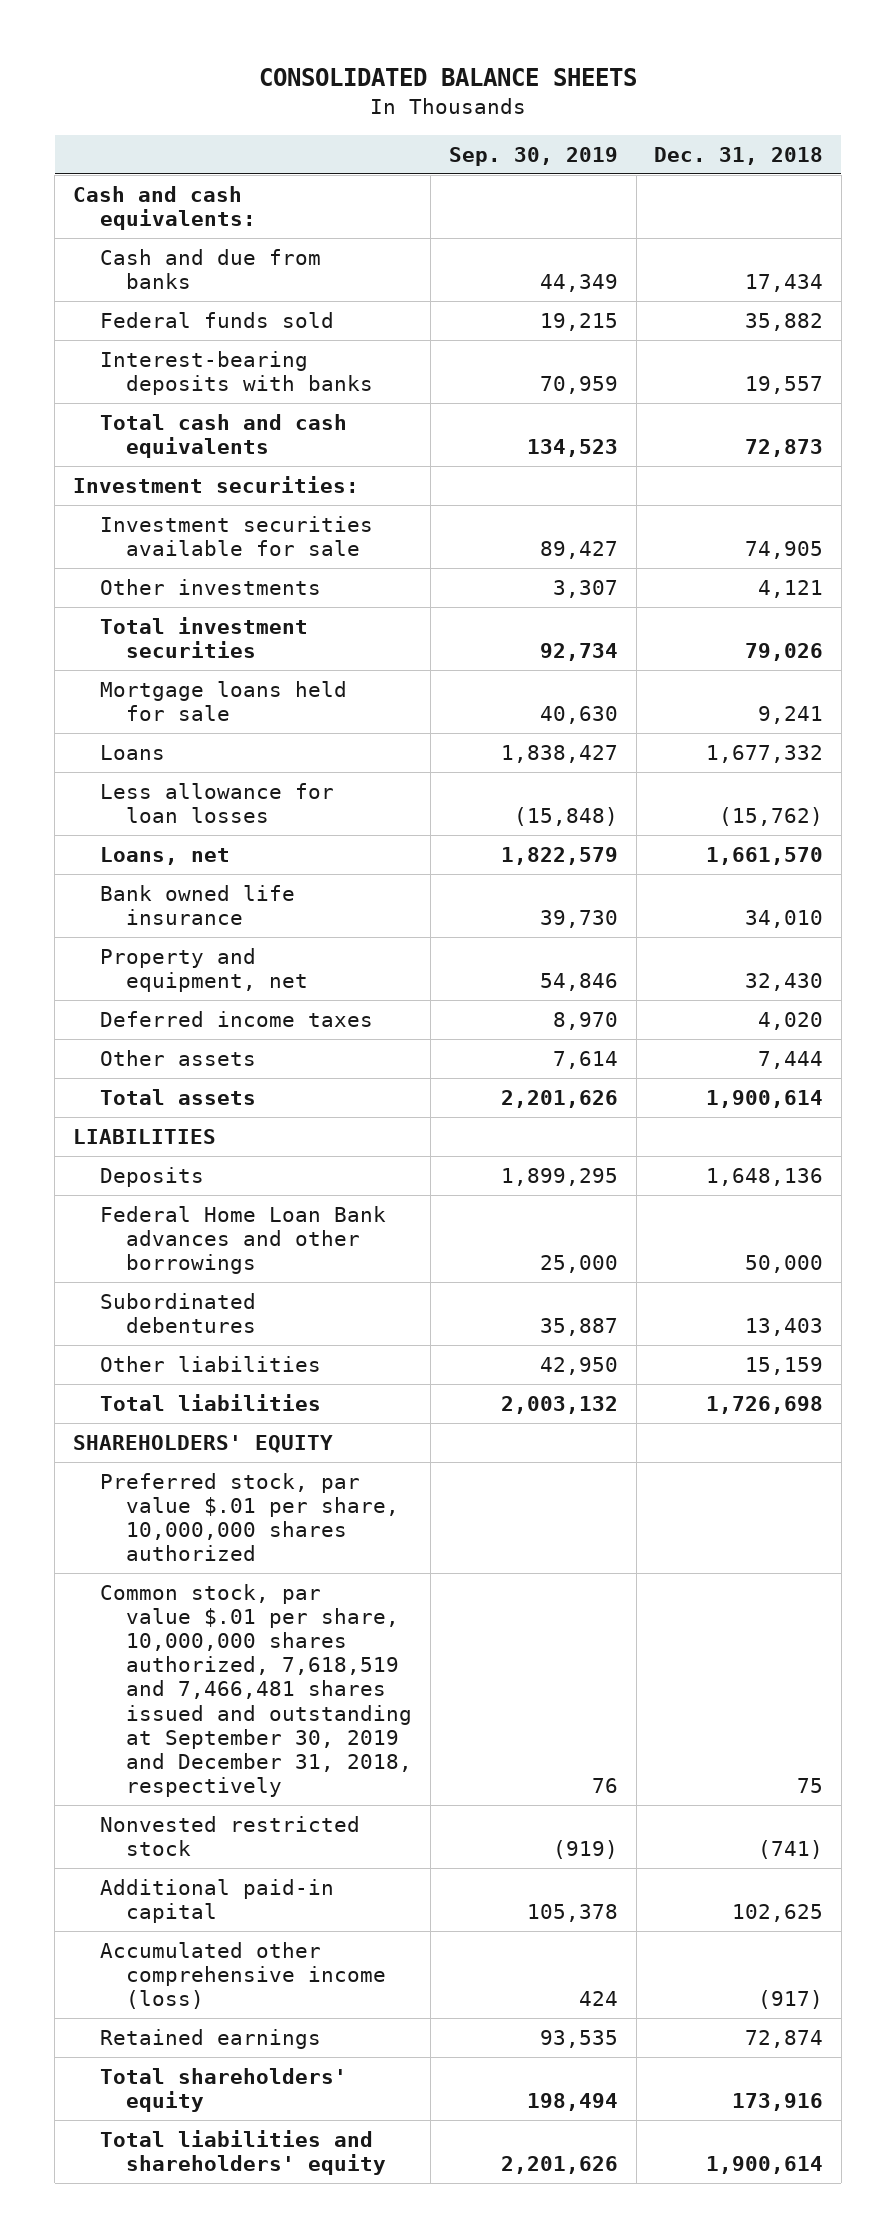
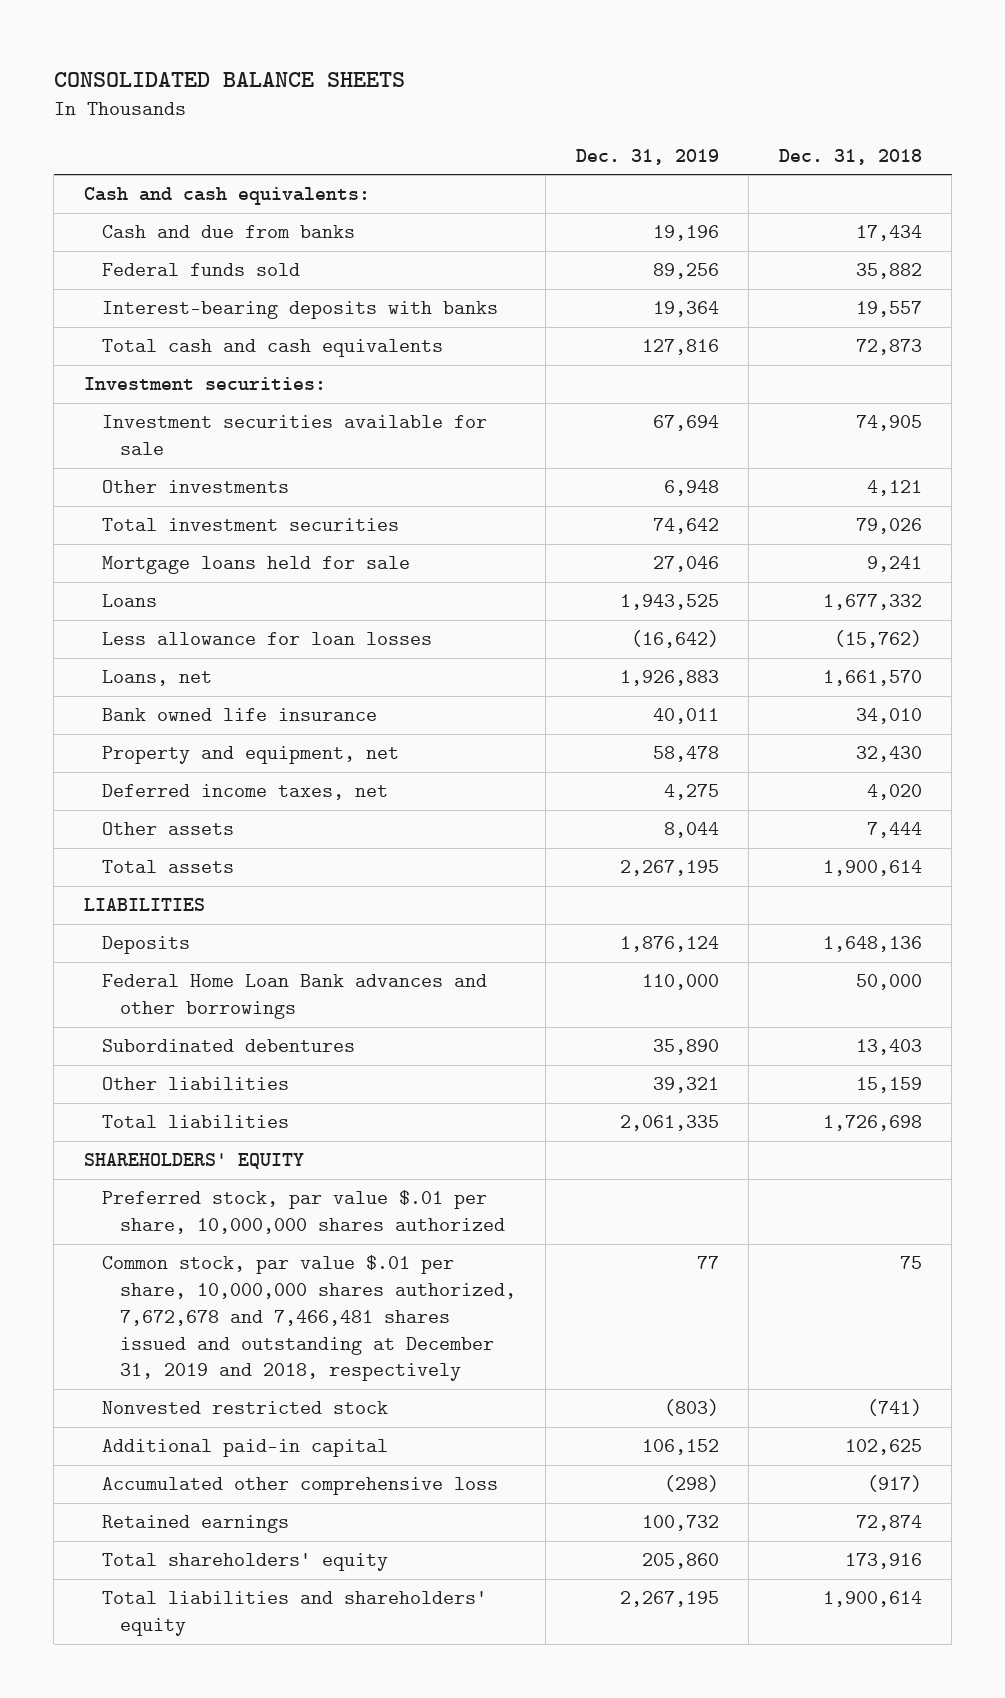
- | Sep. 30, 2019 | Dec. 31, 2018
+ | Dec. 31, 2019 | Dec. 31, 2018
- Deferred income taxes | 8,970 | 4,020
+ Deferred income taxes, net | 4,275 | 4,020
- Common stock, par value $.01 per share, 10,000,000 shares authorized, 7,618,519 and 7,466,481 shares issued and outstanding at September 30, 2019 and December 31, 2018, respectively | 76 | 75
+ Common stock, par value $.01 per share, 10,000,000 shares authorized, 7,672,678 and 7,466,481 shares issued and outstanding at December 31, 2019 and 2018, respectively | 77 | 75
- Accumulated other comprehensive income (loss) | 424 | (917)
+ Accumulated other comprehensive loss | (298) | (917)

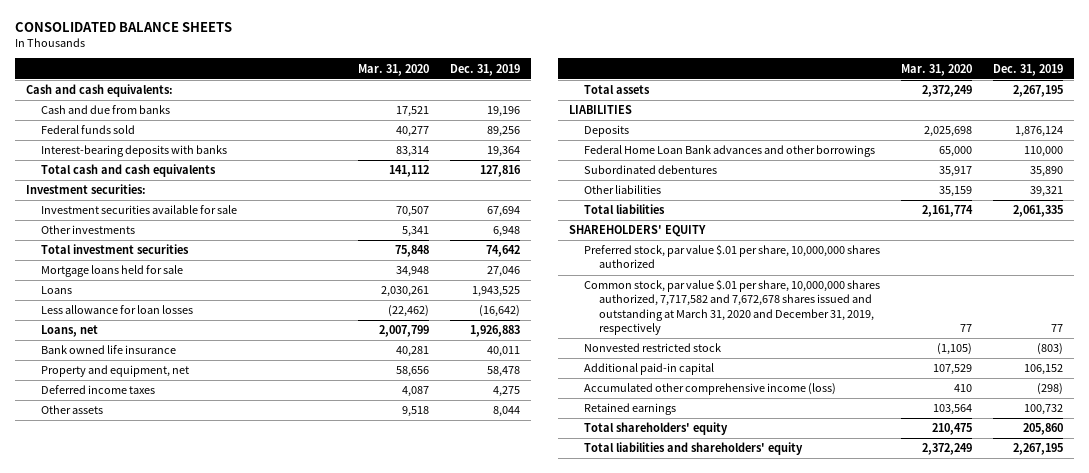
- | Dec. 31, 2019 | Dec. 31, 2018
+ | Mar. 31, 2020 | Dec. 31, 2019
- Deferred income taxes, net | 4,275 | 4,020
+ Deferred income taxes | 4,087 | 4,275
- Common stock, par value $.01 per share, 10,000,000 shares authorized, 7,672,678 and 7,466,481 shares issued and outstanding at December 31, 2019 and 2018, respectively | 77 | 75
+ Common stock, par value $.01 per share, 10,000,000 shares authorized, 7,717,582 and 7,672,678 shares issued and outstanding at March 31, 2020 and December 31, 2019, respectively | 77 | 77
- Accumulated other comprehensive loss | (298) | (917)
+ Accumulated other comprehensive income (loss) | 410 | (298)

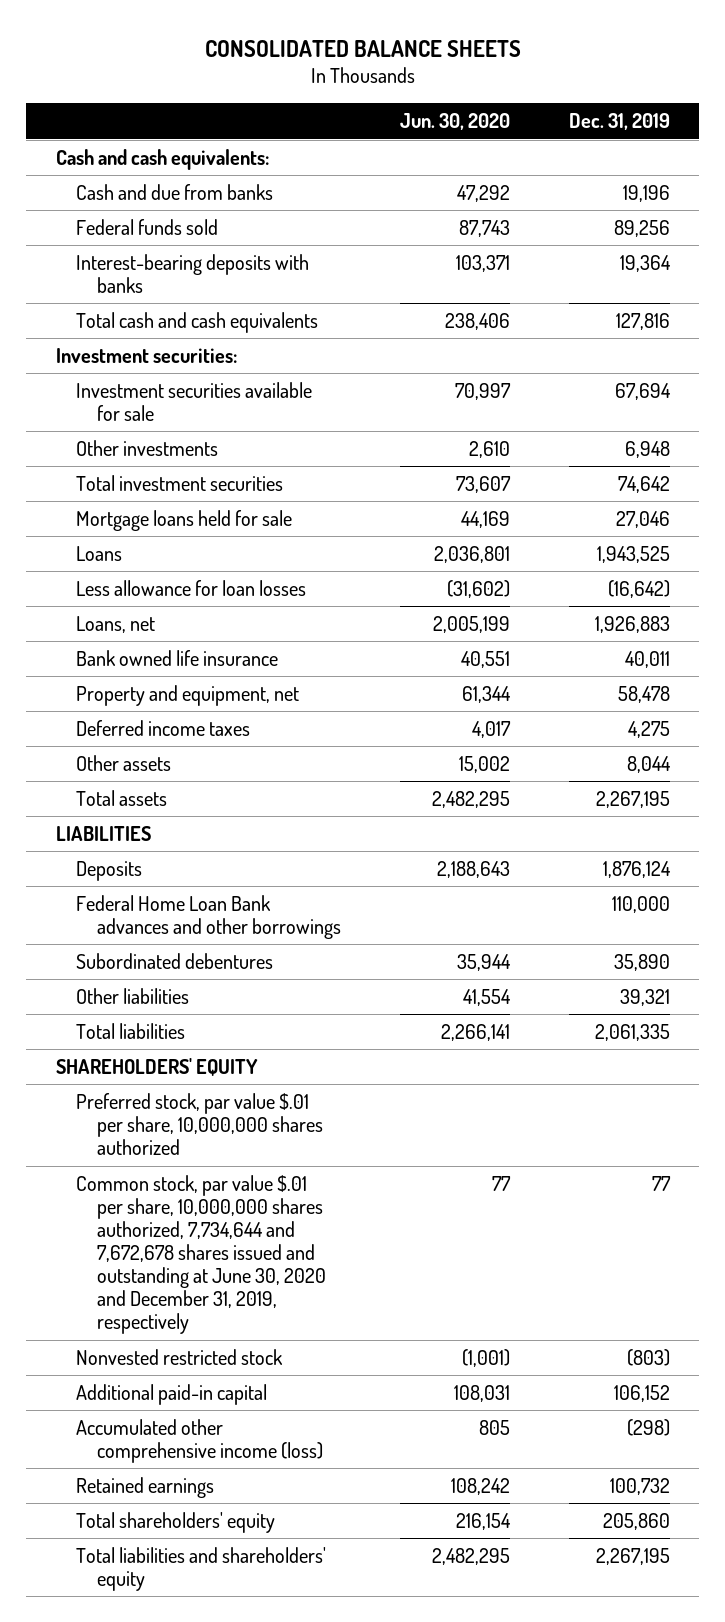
- | Mar. 31, 2020 | Dec. 31, 2019
+ | Jun. 30, 2020 | Dec. 31, 2019
- Common stock, par value $.01 per share, 10,000,000 shares authorized, 7,717,582 and 7,672,678 shares issued and outstanding at March 31, 2020 and December 31, 2019, respectively | 77 | 77
+ Common stock, par value $.01 per share, 10,000,000 shares authorized, 7,734,644 and 7,672,678 shares issued and outstanding at June 30, 2020 and December 31, 2019, respectively | 77 | 77

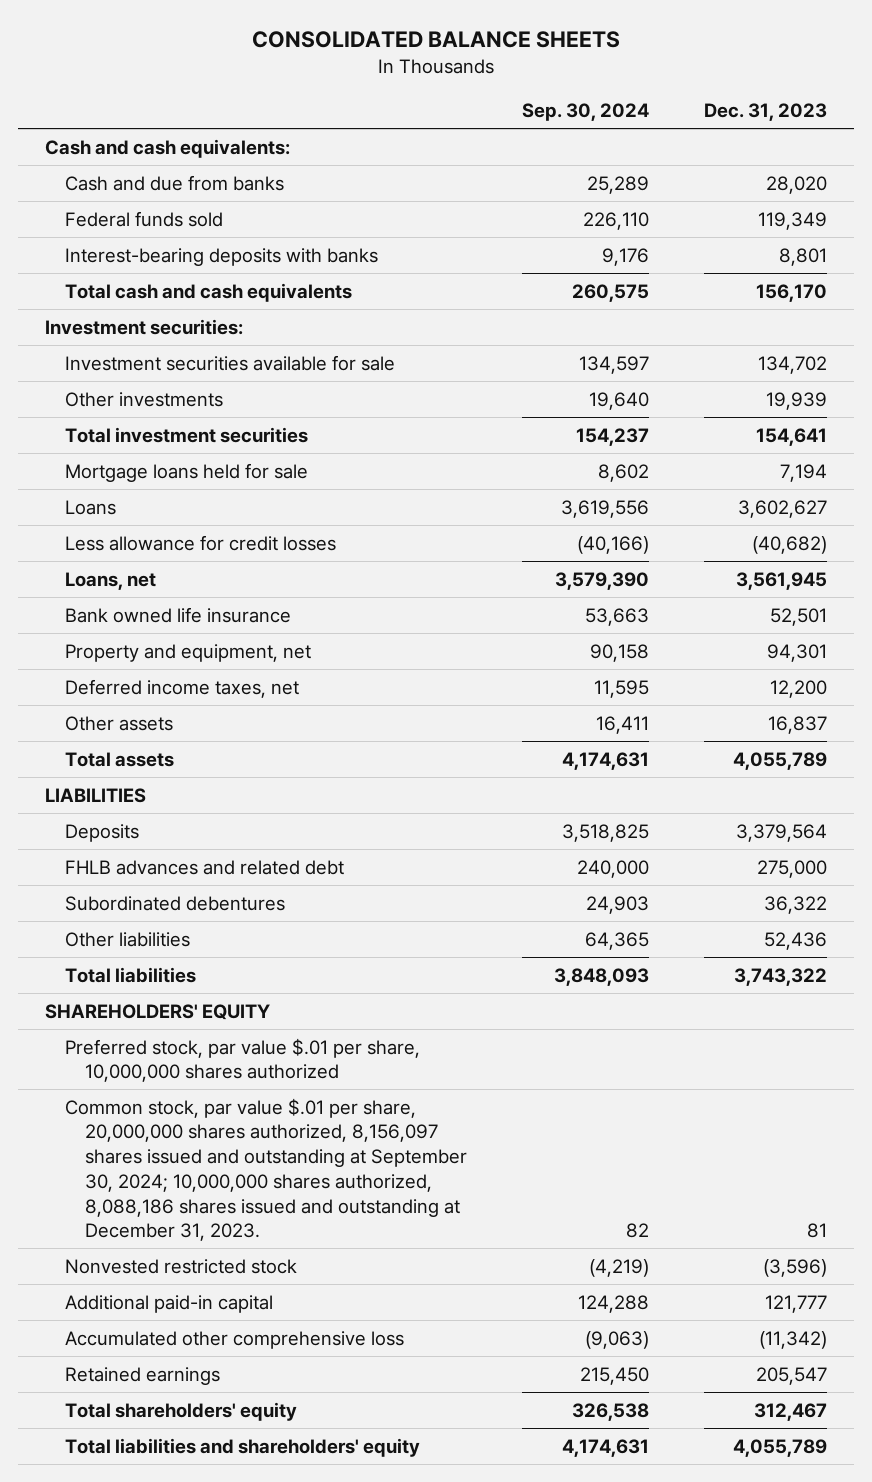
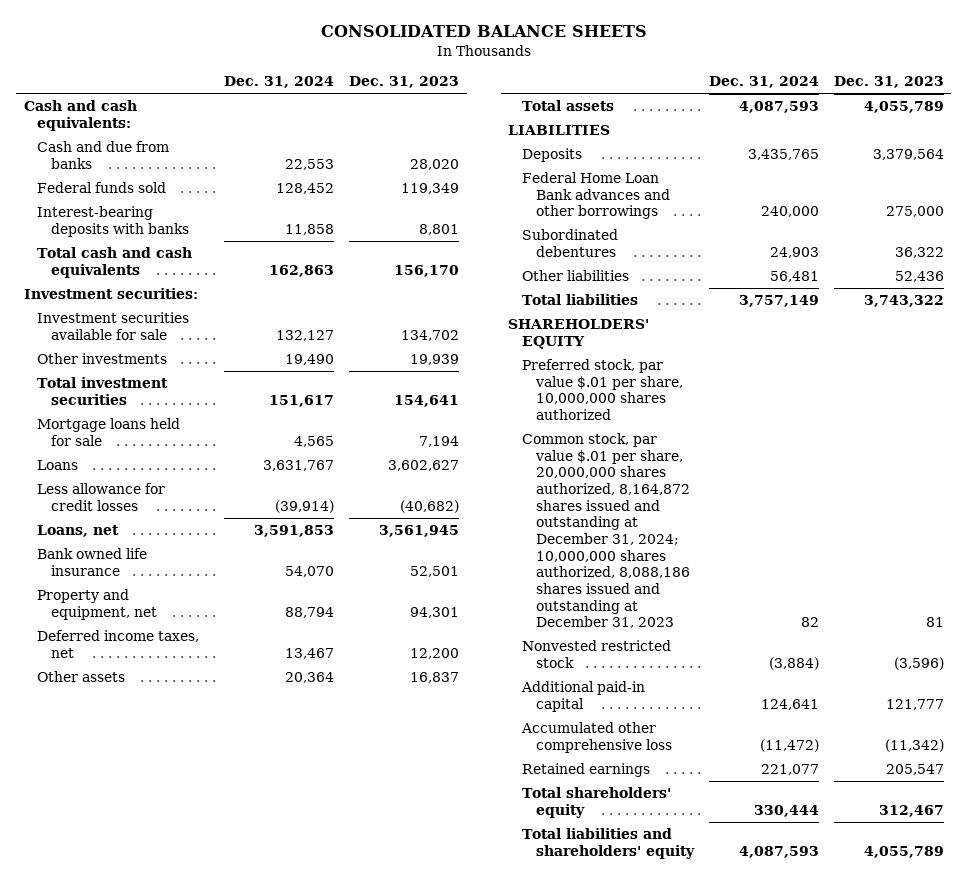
- | Sep. 30, 2024 | Dec. 31, 2023
+ | Dec. 31, 2024 | Dec. 31, 2023
- FHLB advances and related debt | 240,000 | 275,000
+ Federal Home Loan Bank advances and other borrowings | 240,000 | 275,000
- Common stock, par value $.01 per share, 20,000,000 shares authorized, 8,156,097 shares issued and outstanding at September 30, 2024; 10,000,000 shares authorized, 8,088,186 shares issued and outstanding at December 31, 2023. | 82 | 81
+ Common stock, par value $.01 per share, 20,000,000 shares authorized, 8,164,872 shares issued and outstanding at December 31, 2024; 10,000,000 shares authorized, 8,088,186 shares issued and outstanding at December 31, 2023 | 82 | 81

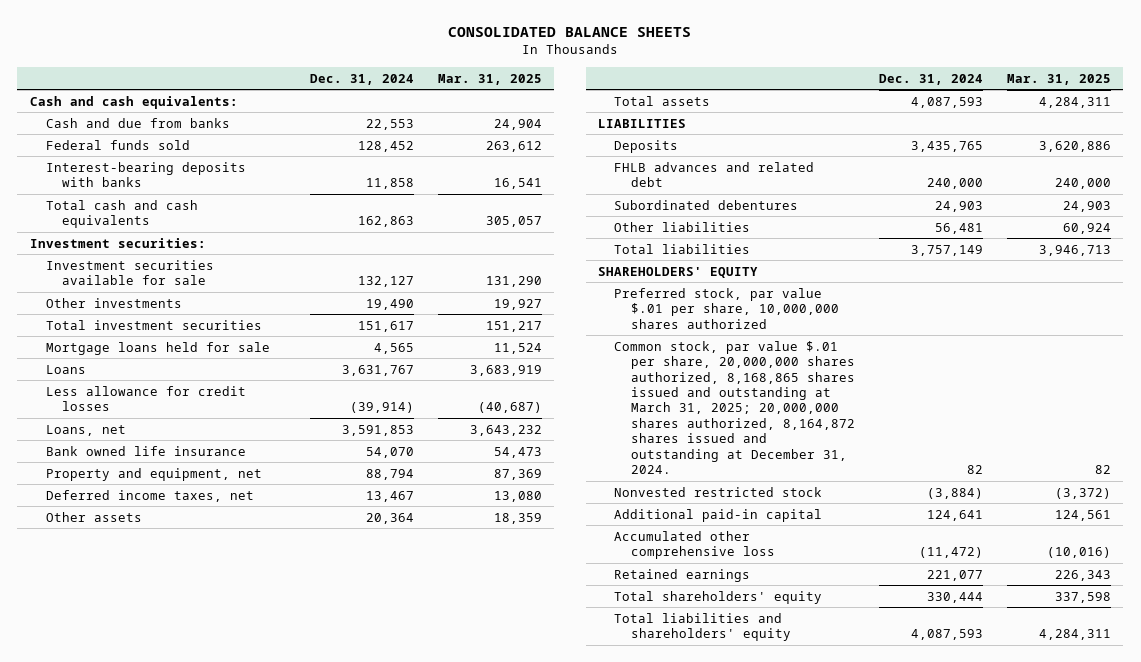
- | Dec. 31, 2024 | Dec. 31, 2023
+ | Dec. 31, 2024 | Mar. 31, 2025
- Federal Home Loan Bank advances and other borrowings | 240,000 | 275,000
+ FHLB advances and related debt | 240,000 | 240,000
- Common stock, par value $.01 per share, 20,000,000 shares authorized, 8,164,872 shares issued and outstanding at December 31, 2024; 10,000,000 shares authorized, 8,088,186 shares issued and outstanding at December 31, 2023 | 82 | 81
+ Common stock, par value $.01 per share, 20,000,000 shares authorized, 8,168,865 shares issued and outstanding at March 31, 2025; 20,000,000 shares authorized, 8,164,872 shares issued and outstanding at December 31, 2024. | 82 | 82

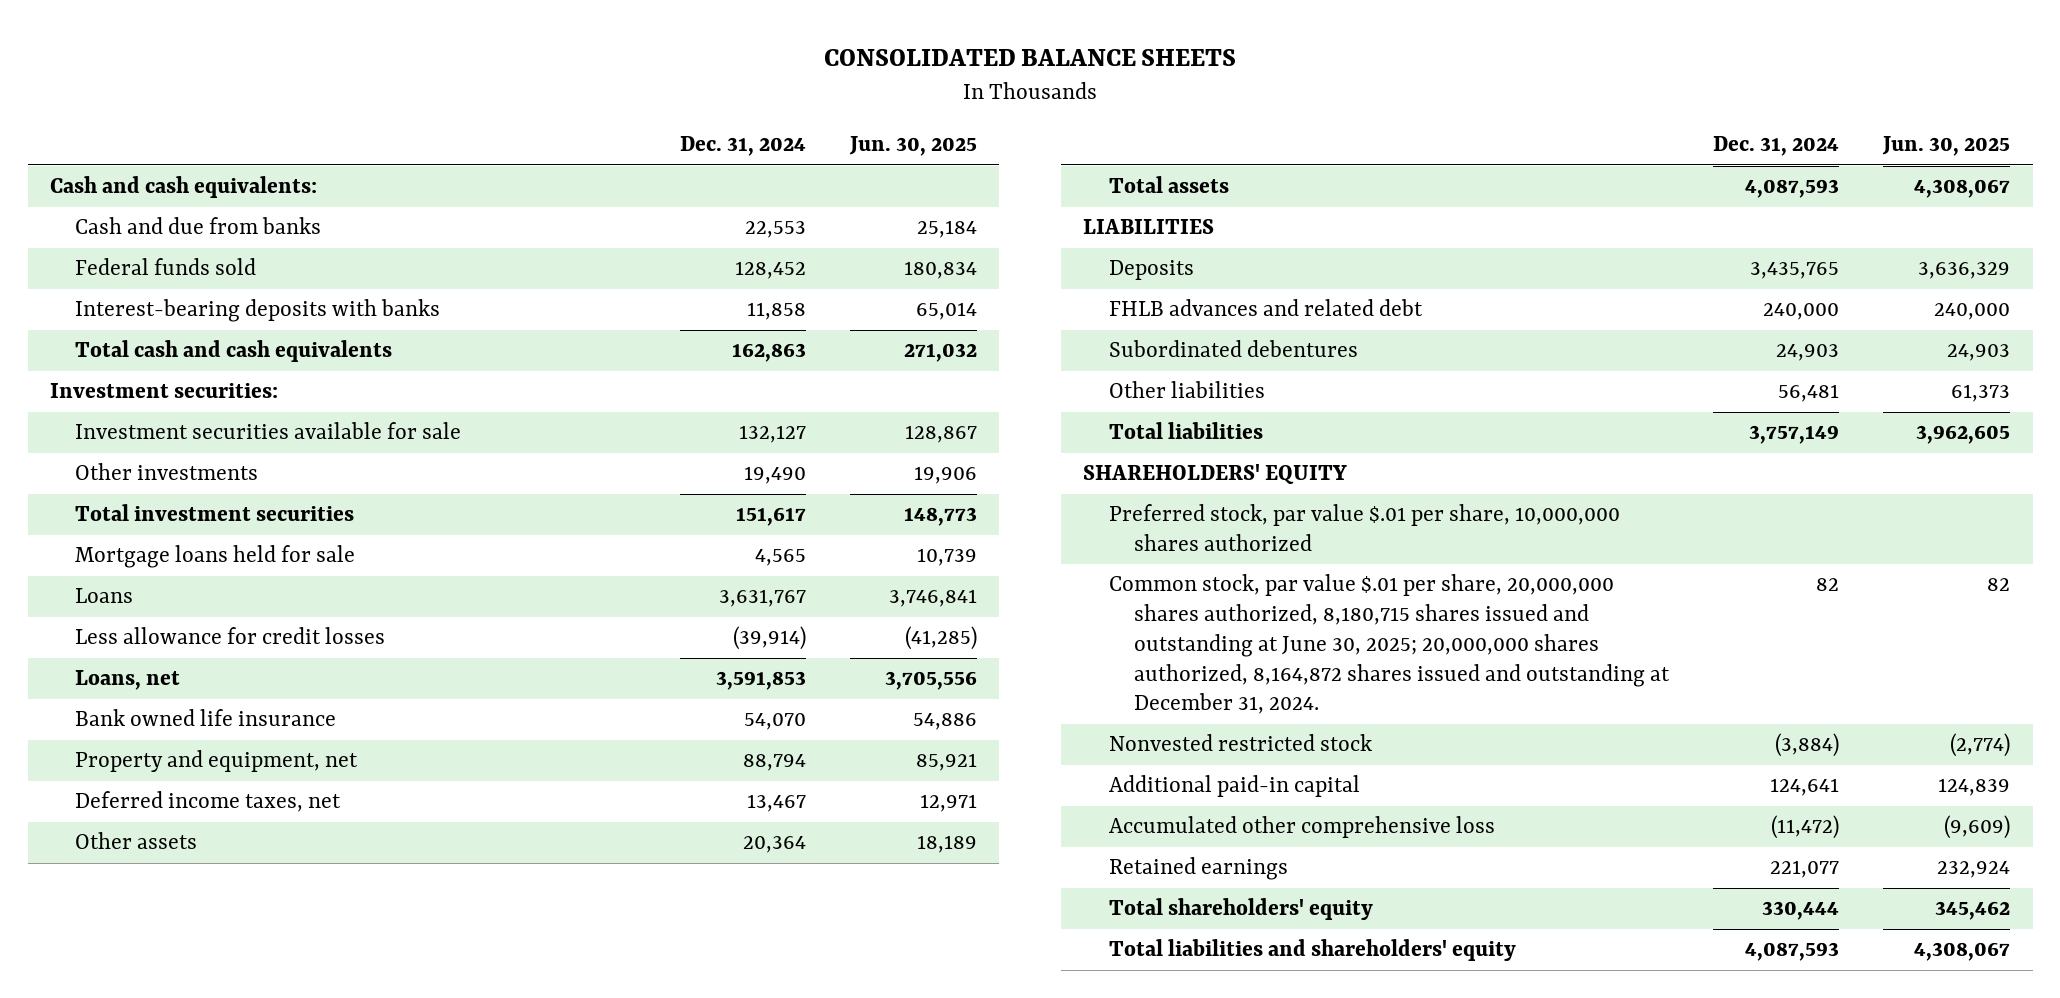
- | Dec. 31, 2024 | Mar. 31, 2025
+ | Dec. 31, 2024 | Jun. 30, 2025
- Common stock, par value $.01 per share, 20,000,000 shares authorized, 8,168,865 shares issued and outstanding at March 31, 2025; 20,000,000 shares authorized, 8,164,872 shares issued and outstanding at December 31, 2024. | 82 | 82
+ Common stock, par value $.01 per share, 20,000,000 shares authorized, 8,180,715 shares issued and outstanding at June 30, 2025; 20,000,000 shares authorized, 8,164,872 shares issued and outstanding at December 31, 2024. | 82 | 82

